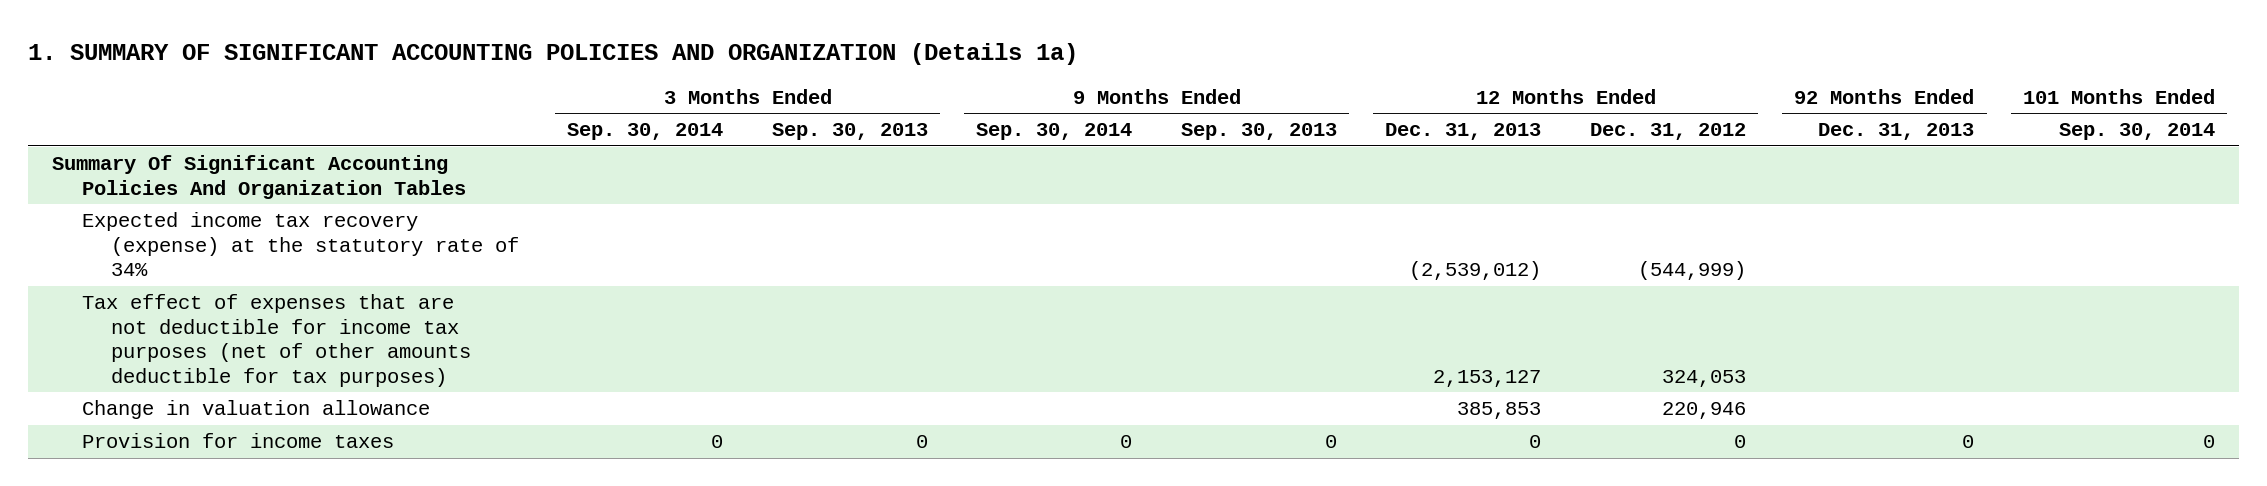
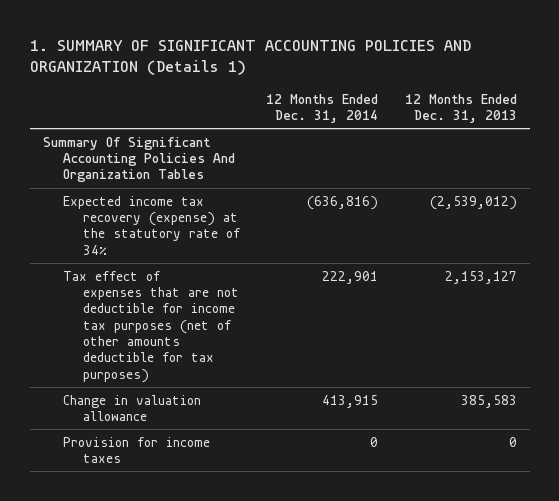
- 1. SUMMARY OF SIGNIFICANT ACCOUNTING POLICIES AND ORGANIZATION (Details 1a)
+ 1. SUMMARY OF SIGNIFICANT ACCOUNTING POLICIES AND ORGANIZATION (Details 1)
- | 3 Months Ended Sep. 30, 2014 | 3 Months Ended Sep. 30, 2013 | 9 Months Ended Sep. 30, 2014 | 9 Months Ended Sep. 30, 2013 | 12 Months Ended Dec. 31, 2013 | 12 Months Ended Dec. 31, 2012 | 92 Months Ended Dec. 31, 2013 | 101 Months Ended Sep. 30, 2014
+ | 12 Months Ended Dec. 31, 2014 | 12 Months Ended Dec. 31, 2013
- Change in valuation allowance | | | | | 385,853 | 220,946 | |
+ Change in valuation allowance | 413,915 | 385,583

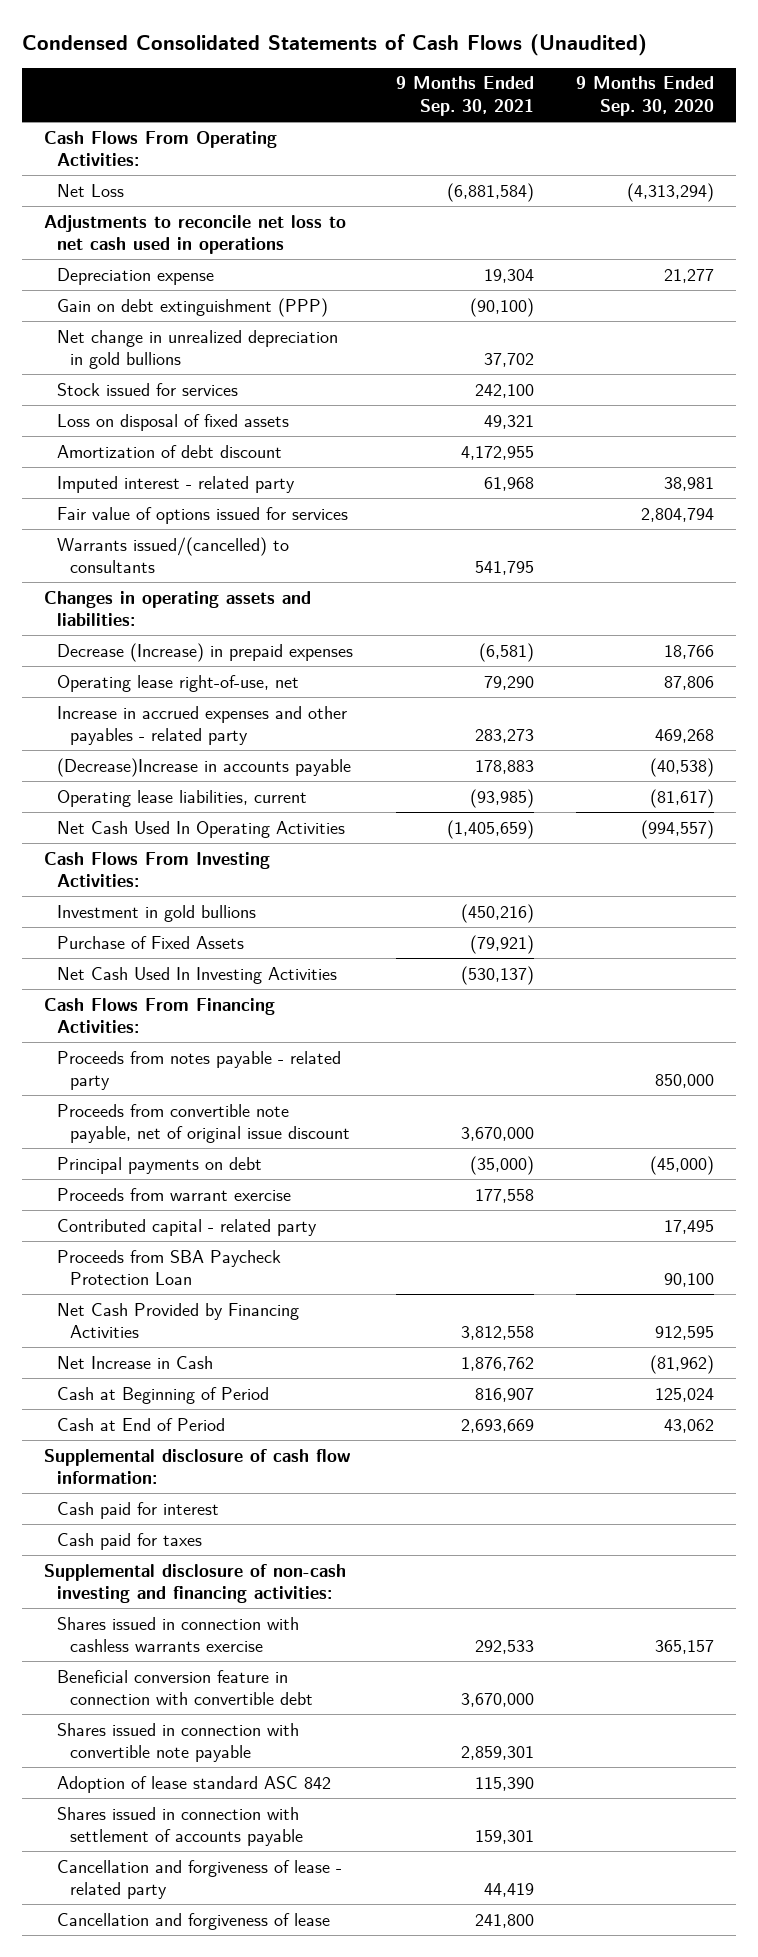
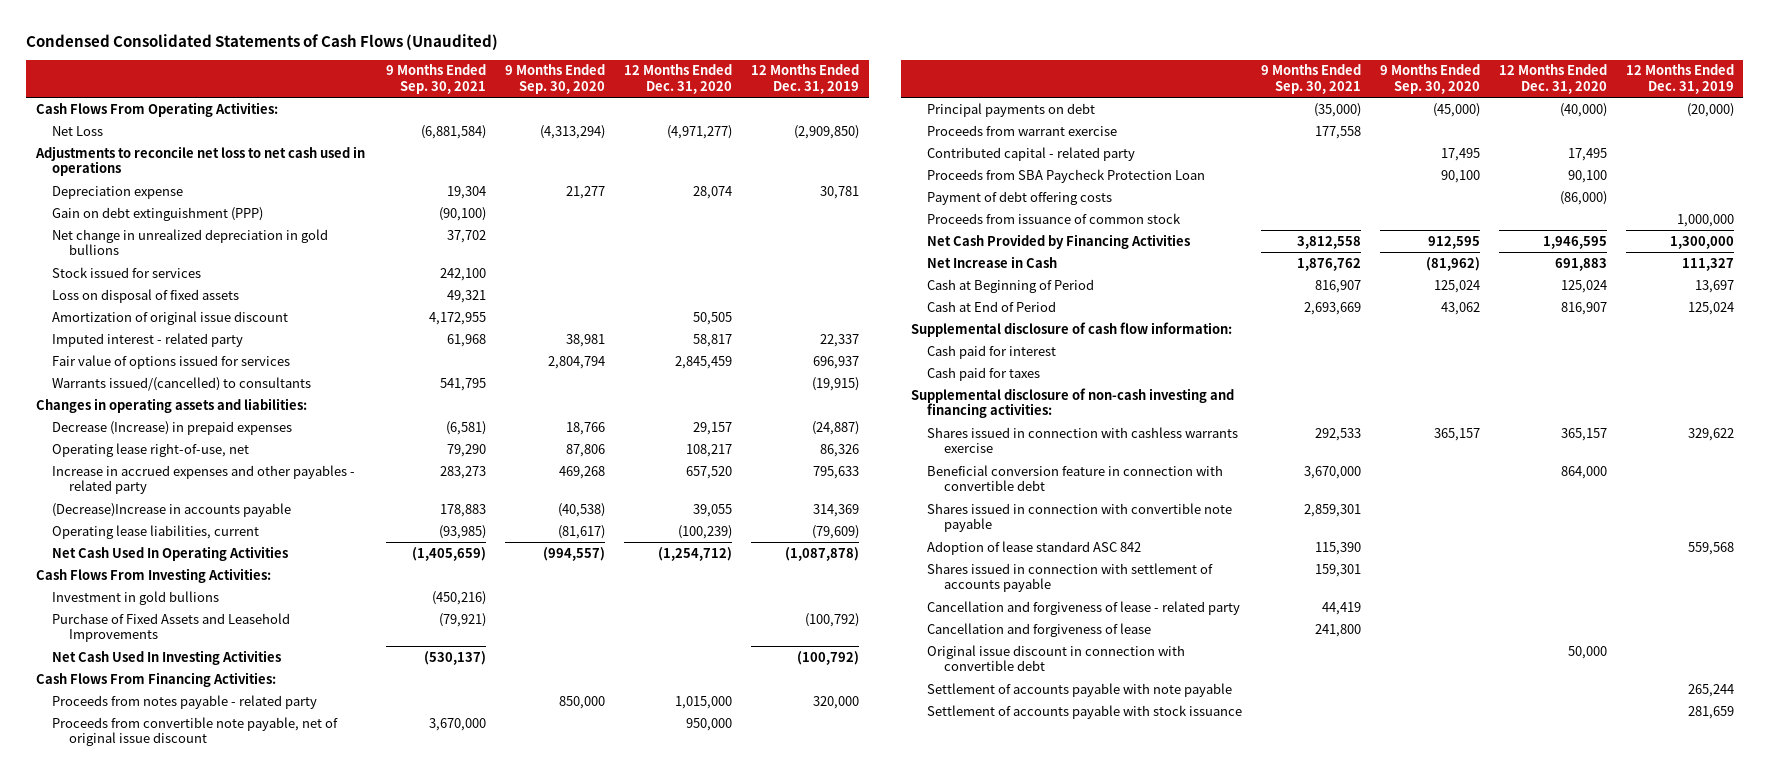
- | 9 Months Ended Sep. 30, 2021 | 9 Months Ended Sep. 30, 2020
+ | 9 Months Ended Sep. 30, 2021 | 9 Months Ended Sep. 30, 2020 | 12 Months Ended Dec. 31, 2020 | 12 Months Ended Dec. 31, 2019
- Amortization of debt discount | 4,172,955 |
+ Amortization of original issue discount | 4,172,955 | | 50,505 |
- Purchase of Fixed Assets | (79,921) |
+ Purchase of Fixed Assets and Leasehold Improvements | (79,921) | | | (100,792)
+ Payment of debt offering costs | | | (86,000) |
+ Proceeds from issuance of common stock | | | | 1,000,000
+ Original issue discount in connection with convertible debt | | | 50,000 |
+ Settlement of accounts payable with note payable | | | | 265,244
+ Settlement of accounts payable with stock issuance | | | | 281,659

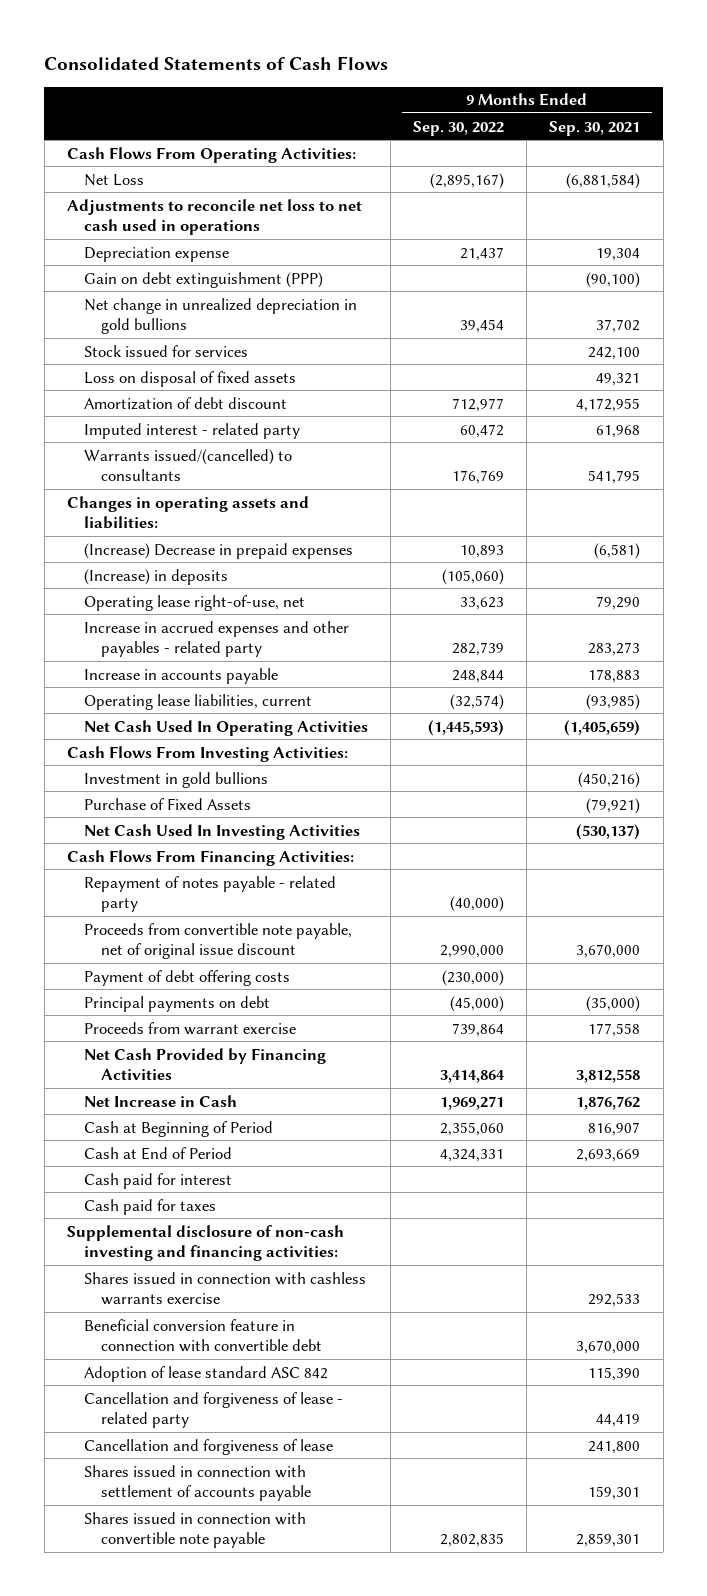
- Condensed Consolidated Statements of Cash Flows (Unaudited)
+ Consolidated Statements of Cash Flows
- | 9 Months Ended Sep. 30, 2021 | 9 Months Ended Sep. 30, 2020 | 12 Months Ended Dec. 31, 2020 | 12 Months Ended Dec. 31, 2019
+ | 9 Months Ended Sep. 30, 2022 | 9 Months Ended Sep. 30, 2021
- Amortization of original issue discount | 4,172,955 | | 50,505 |
+ Amortization of debt discount | 712,977 | 4,172,955
- Fair value of options issued for services | | 2,804,794 | 2,845,459 | 696,937
- Decrease (Increase) in prepaid expenses | (6,581) | 18,766 | 29,157 | (24,887)
+ (Increase) Decrease in prepaid expenses | 10,893 | (6,581)
+ (Increase) in deposits | (105,060) |
- (Decrease)Increase in accounts payable | 178,883 | (40,538) | 39,055 | 314,369
+ Increase in accounts payable | 248,844 | 178,883
- Purchase of Fixed Assets and Leasehold Improvements | (79,921) | | | (100,792)
+ Purchase of Fixed Assets | | (79,921)
- Proceeds from notes payable - related party | | 850,000 | 1,015,000 | 320,000
+ Repayment of notes payable - related party | (40,000) |
moved up: Payment of debt offering costs | (230,000) |
- Contributed capital - related party | | 17,495 | 17,495 |
- Proceeds from SBA Paycheck Protection Loan | | 90,100 | 90,100 |
- Proceeds from issuance of common stock | | | | 1,000,000
- Supplemental disclosure of cash flow information:
- Original issue discount in connection with convertible debt | | | 50,000 |
- Settlement of accounts payable with note payable | | | | 265,244
- Settlement of accounts payable with stock issuance | | | | 281,659
moved down: Shares issued in connection with settlement of accounts payable | | 159,301
moved down: Shares issued in connection with convertible note payable | 2,802,835 | 2,859,301

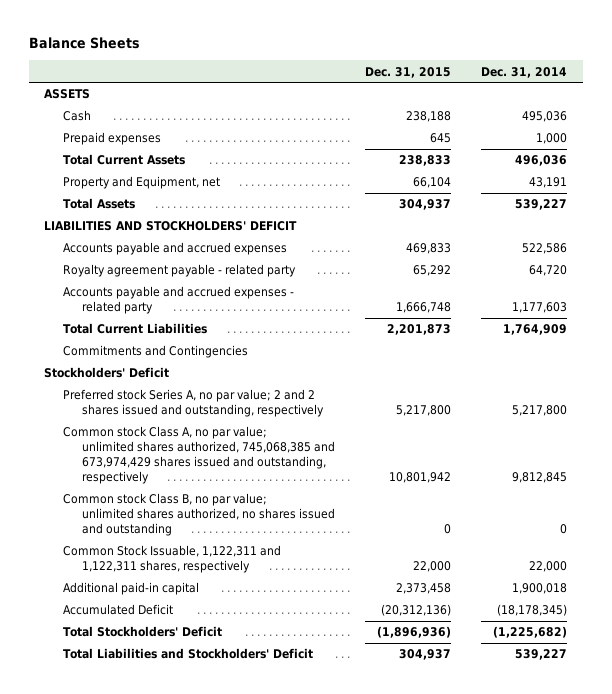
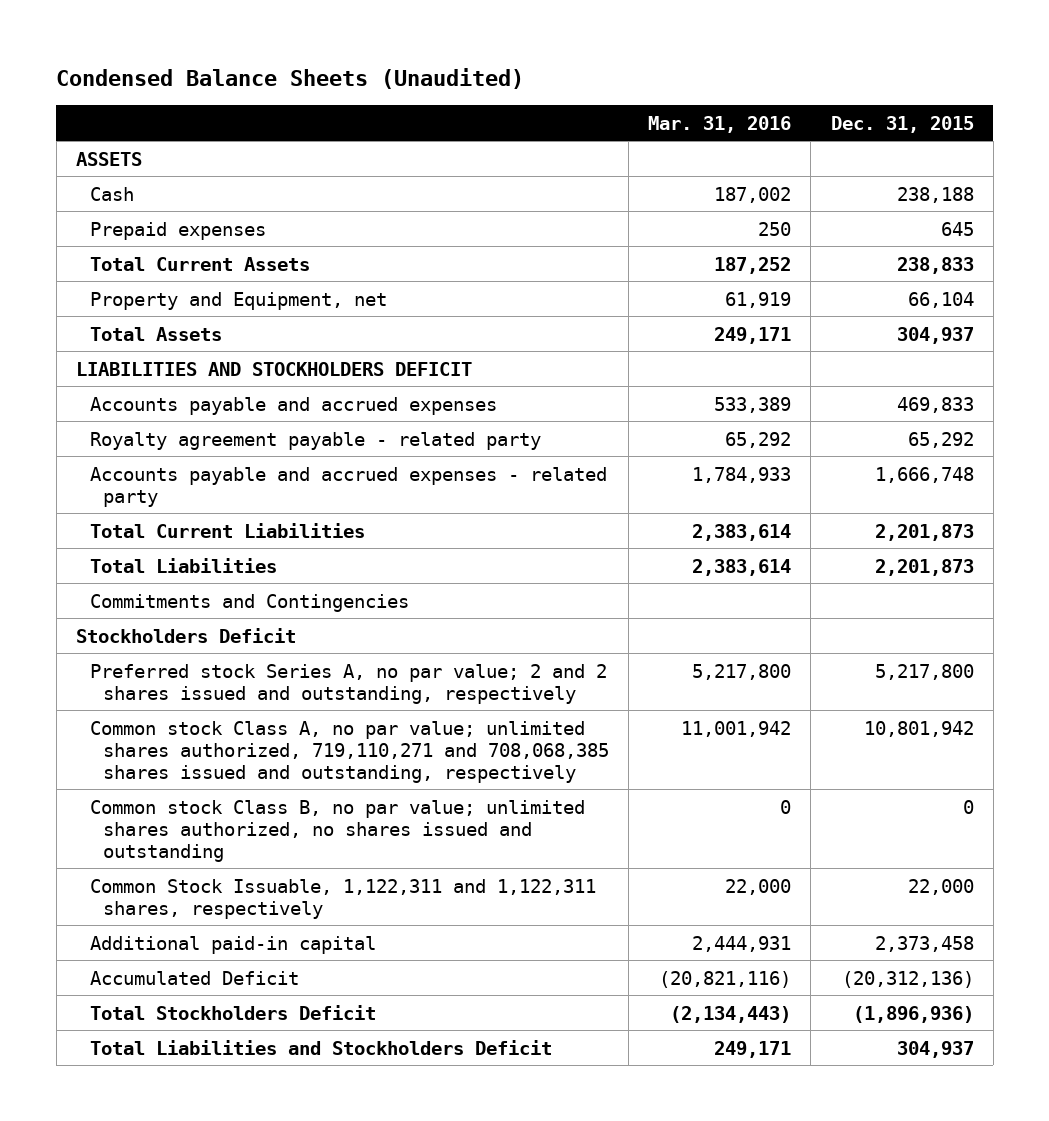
- Balance Sheets
+ Condensed Balance Sheets (Unaudited)
- | Dec. 31, 2015 | Dec. 31, 2014
+ | Mar. 31, 2016 | Dec. 31, 2015
- LIABILITIES AND STOCKHOLDERS' DEFICIT
+ LIABILITIES AND STOCKHOLDERS DEFICIT
+ Total Liabilities | 2,383,614 | 2,201,873
- Stockholders' Deficit
+ Stockholders Deficit
- Common stock Class A, no par value; unlimited shares authorized, 745,068,385 and 673,974,429 shares issued and outstanding, respectively | 10,801,942 | 9,812,845
+ Common stock Class A, no par value; unlimited shares authorized, 719,110,271 and 708,068,385 shares issued and outstanding, respectively | 11,001,942 | 10,801,942
- Total Stockholders' Deficit | (1,896,936) | (1,225,682)
- Total Liabilities and Stockholders' Deficit | 304,937 | 539,227
+ Total Stockholders Deficit | (2,134,443) | (1,896,936)
+ Total Liabilities and Stockholders Deficit | 249,171 | 304,937

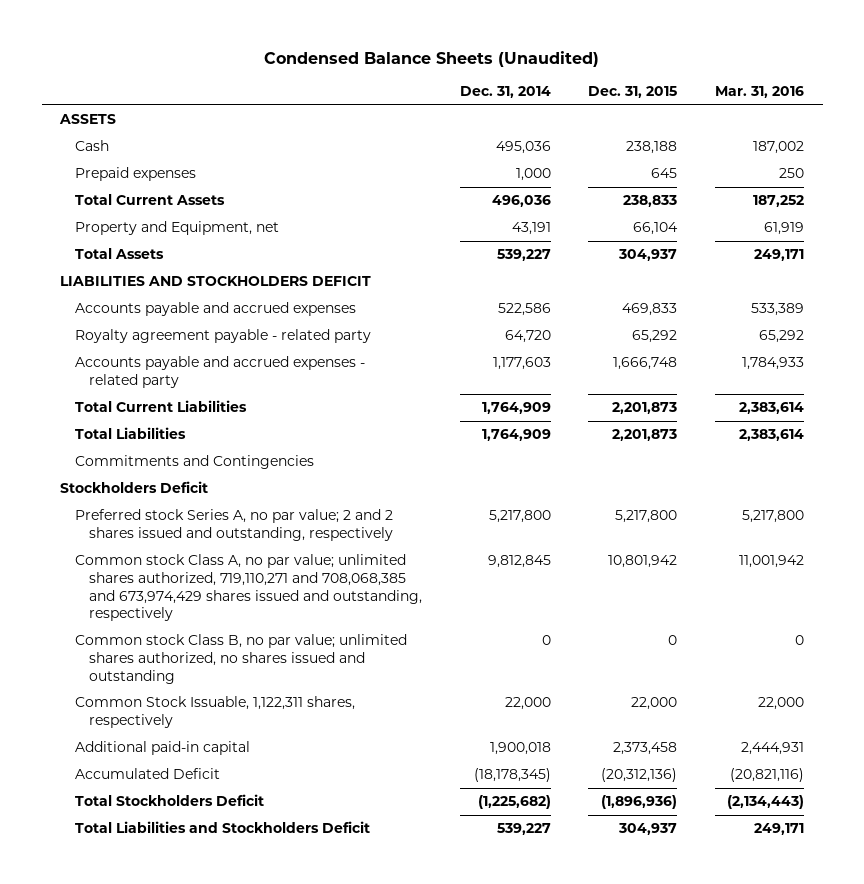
- | Mar. 31, 2016 | Dec. 31, 2015
+ | Dec. 31, 2014 | Dec. 31, 2015 | Mar. 31, 2016
- Common stock Class A, no par value; unlimited shares authorized, 719,110,271 and 708,068,385 shares issued and outstanding, respectively | 11,001,942 | 10,801,942
+ Common stock Class A, no par value; unlimited shares authorized, 719,110,271 and 708,068,385 and 673,974,429 shares issued and outstanding, respectively | 9,812,845 | 10,801,942 | 11,001,942
- Common Stock Issuable, 1,122,311 and 1,122,311 shares, respectively | 22,000 | 22,000
+ Common Stock Issuable, 1,122,311 shares, respectively | 22,000 | 22,000 | 22,000

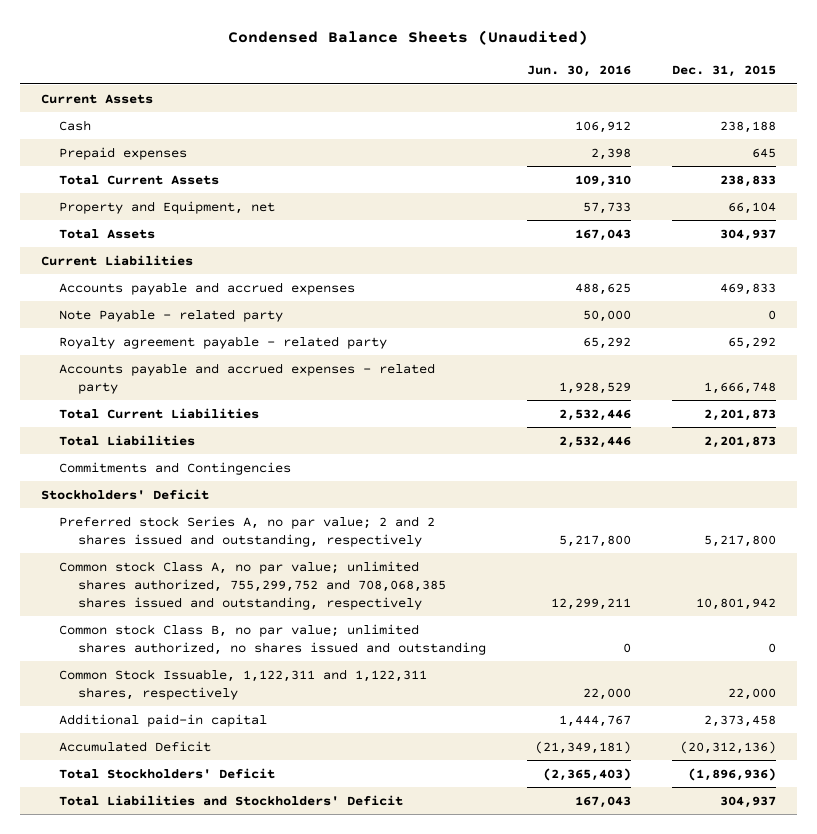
- | Dec. 31, 2014 | Dec. 31, 2015 | Mar. 31, 2016
+ | Jun. 30, 2016 | Dec. 31, 2015
- ASSETS
+ Current Assets
- LIABILITIES AND STOCKHOLDERS DEFICIT
+ Current Liabilities
+ Note Payable - related party | 50,000 | 0
- Stockholders Deficit
+ Stockholders' Deficit
- Common stock Class A, no par value; unlimited shares authorized, 719,110,271 and 708,068,385 and 673,974,429 shares issued and outstanding, respectively | 9,812,845 | 10,801,942 | 11,001,942
+ Common stock Class A, no par value; unlimited shares authorized, 755,299,752 and 708,068,385 shares issued and outstanding, respectively | 12,299,211 | 10,801,942
- Common Stock Issuable, 1,122,311 shares, respectively | 22,000 | 22,000 | 22,000
+ Common Stock Issuable, 1,122,311 and 1,122,311 shares, respectively | 22,000 | 22,000
- Total Stockholders Deficit | (1,225,682) | (1,896,936) | (2,134,443)
- Total Liabilities and Stockholders Deficit | 539,227 | 304,937 | 249,171
+ Total Stockholders' Deficit | (2,365,403) | (1,896,936)
+ Total Liabilities and Stockholders' Deficit | 167,043 | 304,937

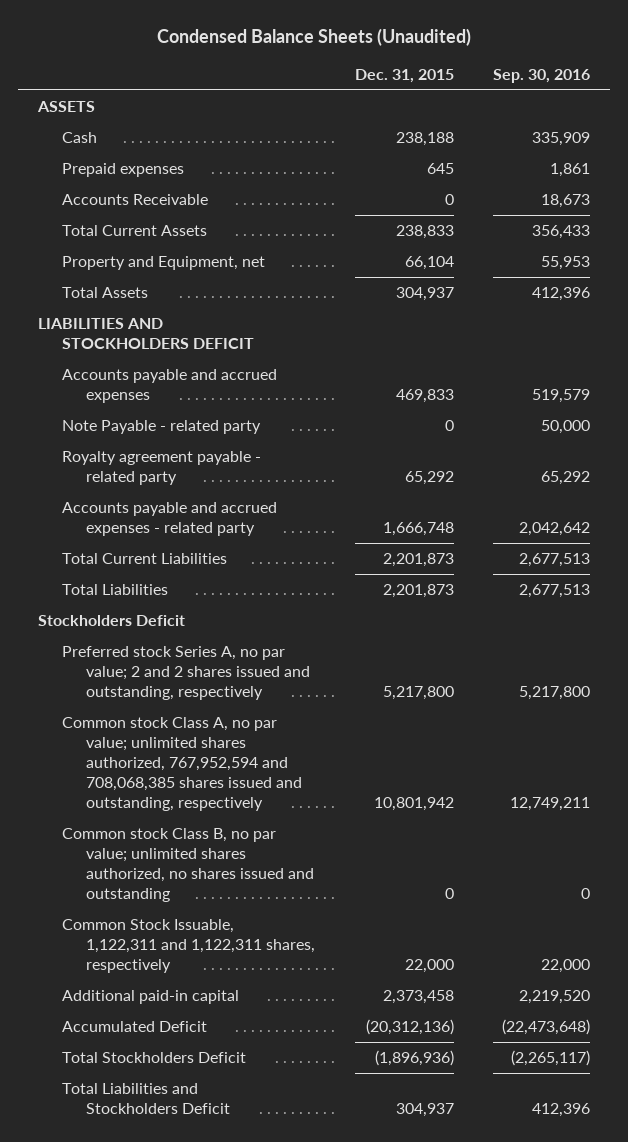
- | Jun. 30, 2016 | Dec. 31, 2015
+ | Dec. 31, 2015 | Sep. 30, 2016
- Current Assets
+ ASSETS
+ Accounts Receivable | 0 | 18,673
- Current Liabilities
+ LIABILITIES AND STOCKHOLDERS DEFICIT
- Commitments and Contingencies
- Stockholders' Deficit
+ Stockholders Deficit
- Common stock Class A, no par value; unlimited shares authorized, 755,299,752 and 708,068,385 shares issued and outstanding, respectively | 12,299,211 | 10,801,942
+ Common stock Class A, no par value; unlimited shares authorized, 767,952,594 and 708,068,385 shares issued and outstanding, respectively | 10,801,942 | 12,749,211
- Total Stockholders' Deficit | (2,365,403) | (1,896,936)
- Total Liabilities and Stockholders' Deficit | 167,043 | 304,937
+ Total Stockholders Deficit | (1,896,936) | (2,265,117)
+ Total Liabilities and Stockholders Deficit | 304,937 | 412,396

